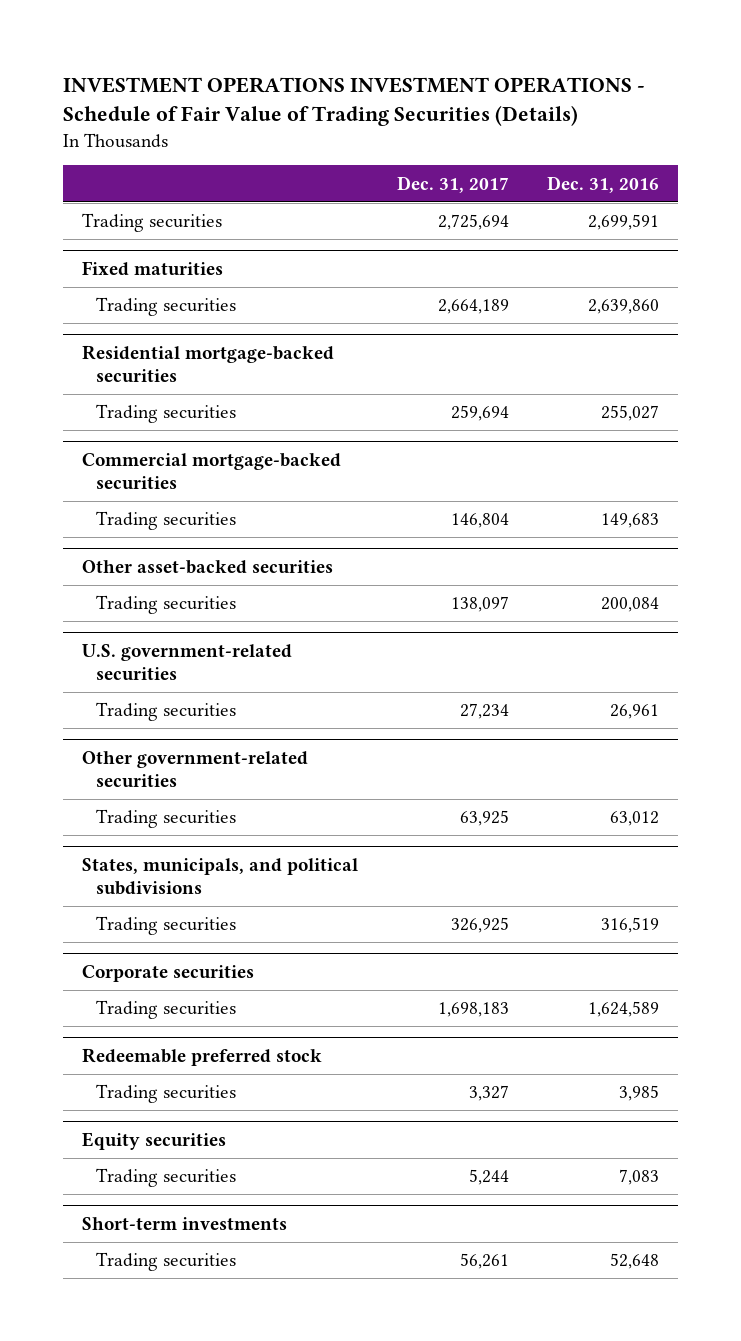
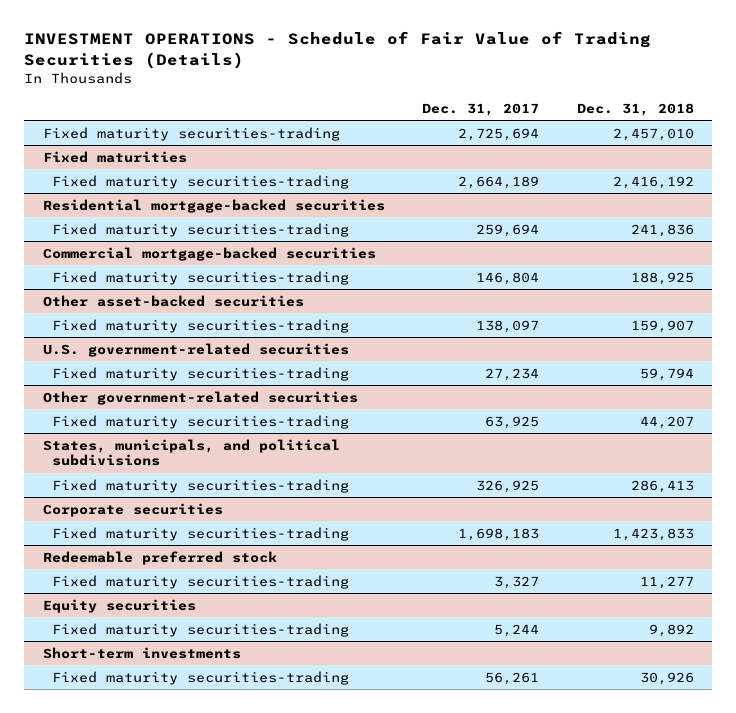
- INVESTMENT OPERATIONS INVESTMENT OPERATIONS - Schedule of Fair Value of Trading Securities (Details)
+ INVESTMENT OPERATIONS - Schedule of Fair Value of Trading Securities (Details)
- | Dec. 31, 2017 | Dec. 31, 2016
+ | Dec. 31, 2017 | Dec. 31, 2018
- Trading securities | 2,725,694 | 2,699,591
+ Fixed maturity securities-trading | 2,725,694 | 2,457,010
@ Fixed maturities
- Trading securities | 2,664,189 | 2,639,860
+ Fixed maturity securities-trading | 2,664,189 | 2,416,192
@ Residential mortgage-backed securities
- Trading securities | 259,694 | 255,027
+ Fixed maturity securities-trading | 259,694 | 241,836
@ Commercial mortgage-backed securities
- Trading securities | 146,804 | 149,683
+ Fixed maturity securities-trading | 146,804 | 188,925
@ Other asset-backed securities
- Trading securities | 138,097 | 200,084
+ Fixed maturity securities-trading | 138,097 | 159,907
@ U.S. government-related securities
- Trading securities | 27,234 | 26,961
+ Fixed maturity securities-trading | 27,234 | 59,794
@ Other government-related securities
- Trading securities | 63,925 | 63,012
+ Fixed maturity securities-trading | 63,925 | 44,207
@ States, municipals, and political subdivisions
- Trading securities | 326,925 | 316,519
+ Fixed maturity securities-trading | 326,925 | 286,413
@ Corporate securities
- Trading securities | 1,698,183 | 1,624,589
+ Fixed maturity securities-trading | 1,698,183 | 1,423,833
@ Redeemable preferred stock
- Trading securities | 3,327 | 3,985
+ Fixed maturity securities-trading | 3,327 | 11,277
@ Equity securities
- Trading securities | 5,244 | 7,083
+ Fixed maturity securities-trading | 5,244 | 9,892
@ Short-term investments
- Trading securities | 56,261 | 52,648
+ Fixed maturity securities-trading | 56,261 | 30,926

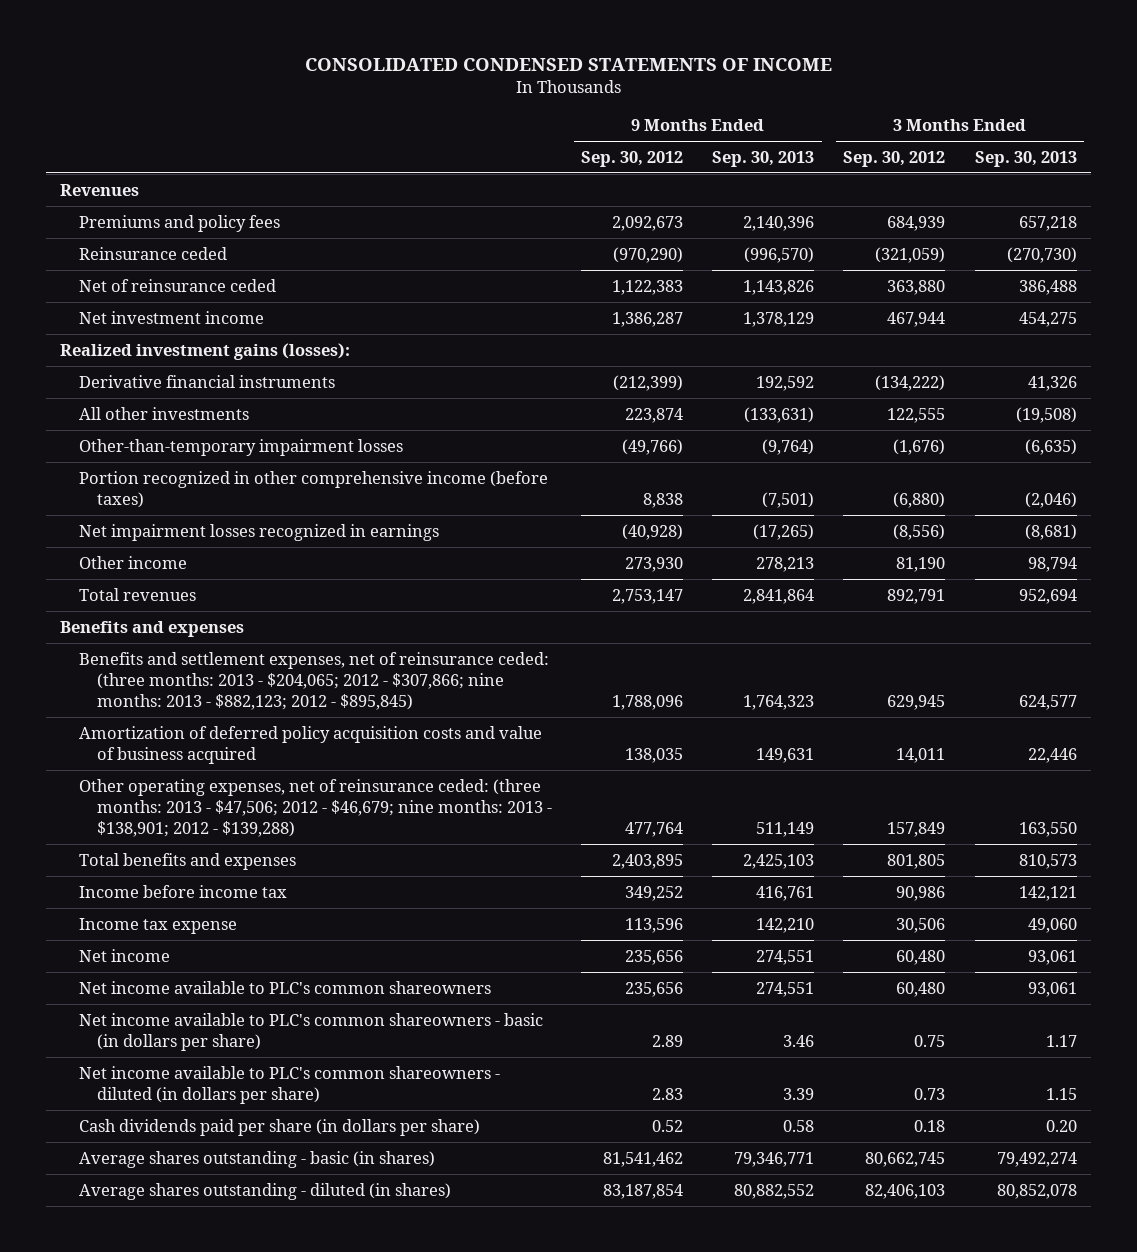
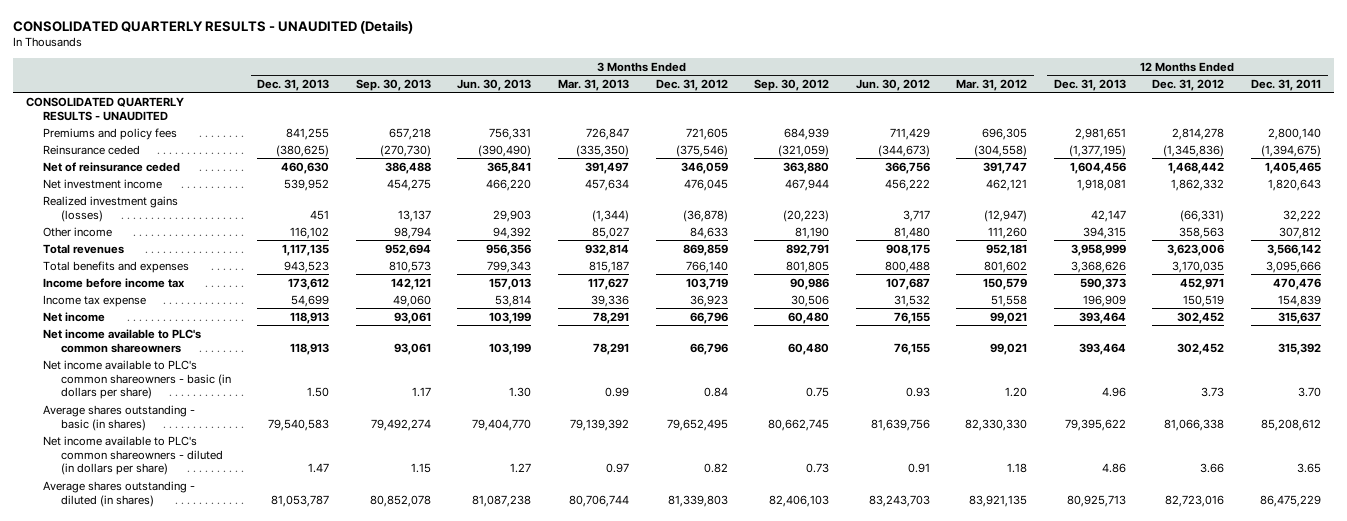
- CONSOLIDATED CONDENSED STATEMENTS OF INCOME
+ CONSOLIDATED QUARTERLY RESULTS - UNAUDITED (Details)
- | 9 Months Ended Sep. 30, 2012 | 9 Months Ended Sep. 30, 2013 | 3 Months Ended Sep. 30, 2012 | 3 Months Ended Sep. 30, 2013
+ | 3 Months Ended Dec. 31, 2013 | 3 Months Ended Sep. 30, 2013 | 3 Months Ended Jun. 30, 2013 | 3 Months Ended Mar. 31, 2013 | 3 Months Ended Dec. 31, 2012 | 3 Months Ended Sep. 30, 2012 | 3 Months Ended Jun. 30, 2012 | 3 Months Ended Mar. 31, 2012 | 12 Months Ended Dec. 31, 2013 | 12 Months Ended Dec. 31, 2012 | 12 Months Ended Dec. 31, 2011
- Revenues
+ CONSOLIDATED QUARTERLY RESULTS - UNAUDITED
- Realized investment gains (losses):
- Derivative financial instruments | (212,399) | 192,592 | (134,222) | 41,326
- All other investments | 223,874 | (133,631) | 122,555 | (19,508)
- Other-than-temporary impairment losses | (49,766) | (9,764) | (1,676) | (6,635)
- Portion recognized in other comprehensive income (before taxes) | 8,838 | (7,501) | (6,880) | (2,046)
- Net impairment losses recognized in earnings | (40,928) | (17,265) | (8,556) | (8,681)
+ Realized investment gains (losses) | 451 | 13,137 | 29,903 | (1,344) | (36,878) | (20,223) | 3,717 | (12,947) | 42,147 | (66,331) | 32,222
- Benefits and expenses
- Benefits and settlement expenses, net of reinsurance ceded: (three months: 2013 - $204,065; 2012 - $307,866; nine months: 2013 - $882,123; 2012 - $895,845) | 1,788,096 | 1,764,323 | 629,945 | 624,577
- Amortization of deferred policy acquisition costs and value of business acquired | 138,035 | 149,631 | 14,011 | 22,446
- Other operating expenses, net of reinsurance ceded: (three months: 2013 - $47,506; 2012 - $46,679; nine months: 2013 - $138,901; 2012 - $139,288) | 477,764 | 511,149 | 157,849 | 163,550
- Cash dividends paid per share (in dollars per share) | 0.52 | 0.58 | 0.18 | 0.20
moved down: Net income available to PLC's common shareowners - diluted (in dollars per share) | 1.47 | 1.15 | 1.27 | 0.97 | 0.82 | 0.73 | 0.91 | 1.18 | 4.86 | 3.66 | 3.65

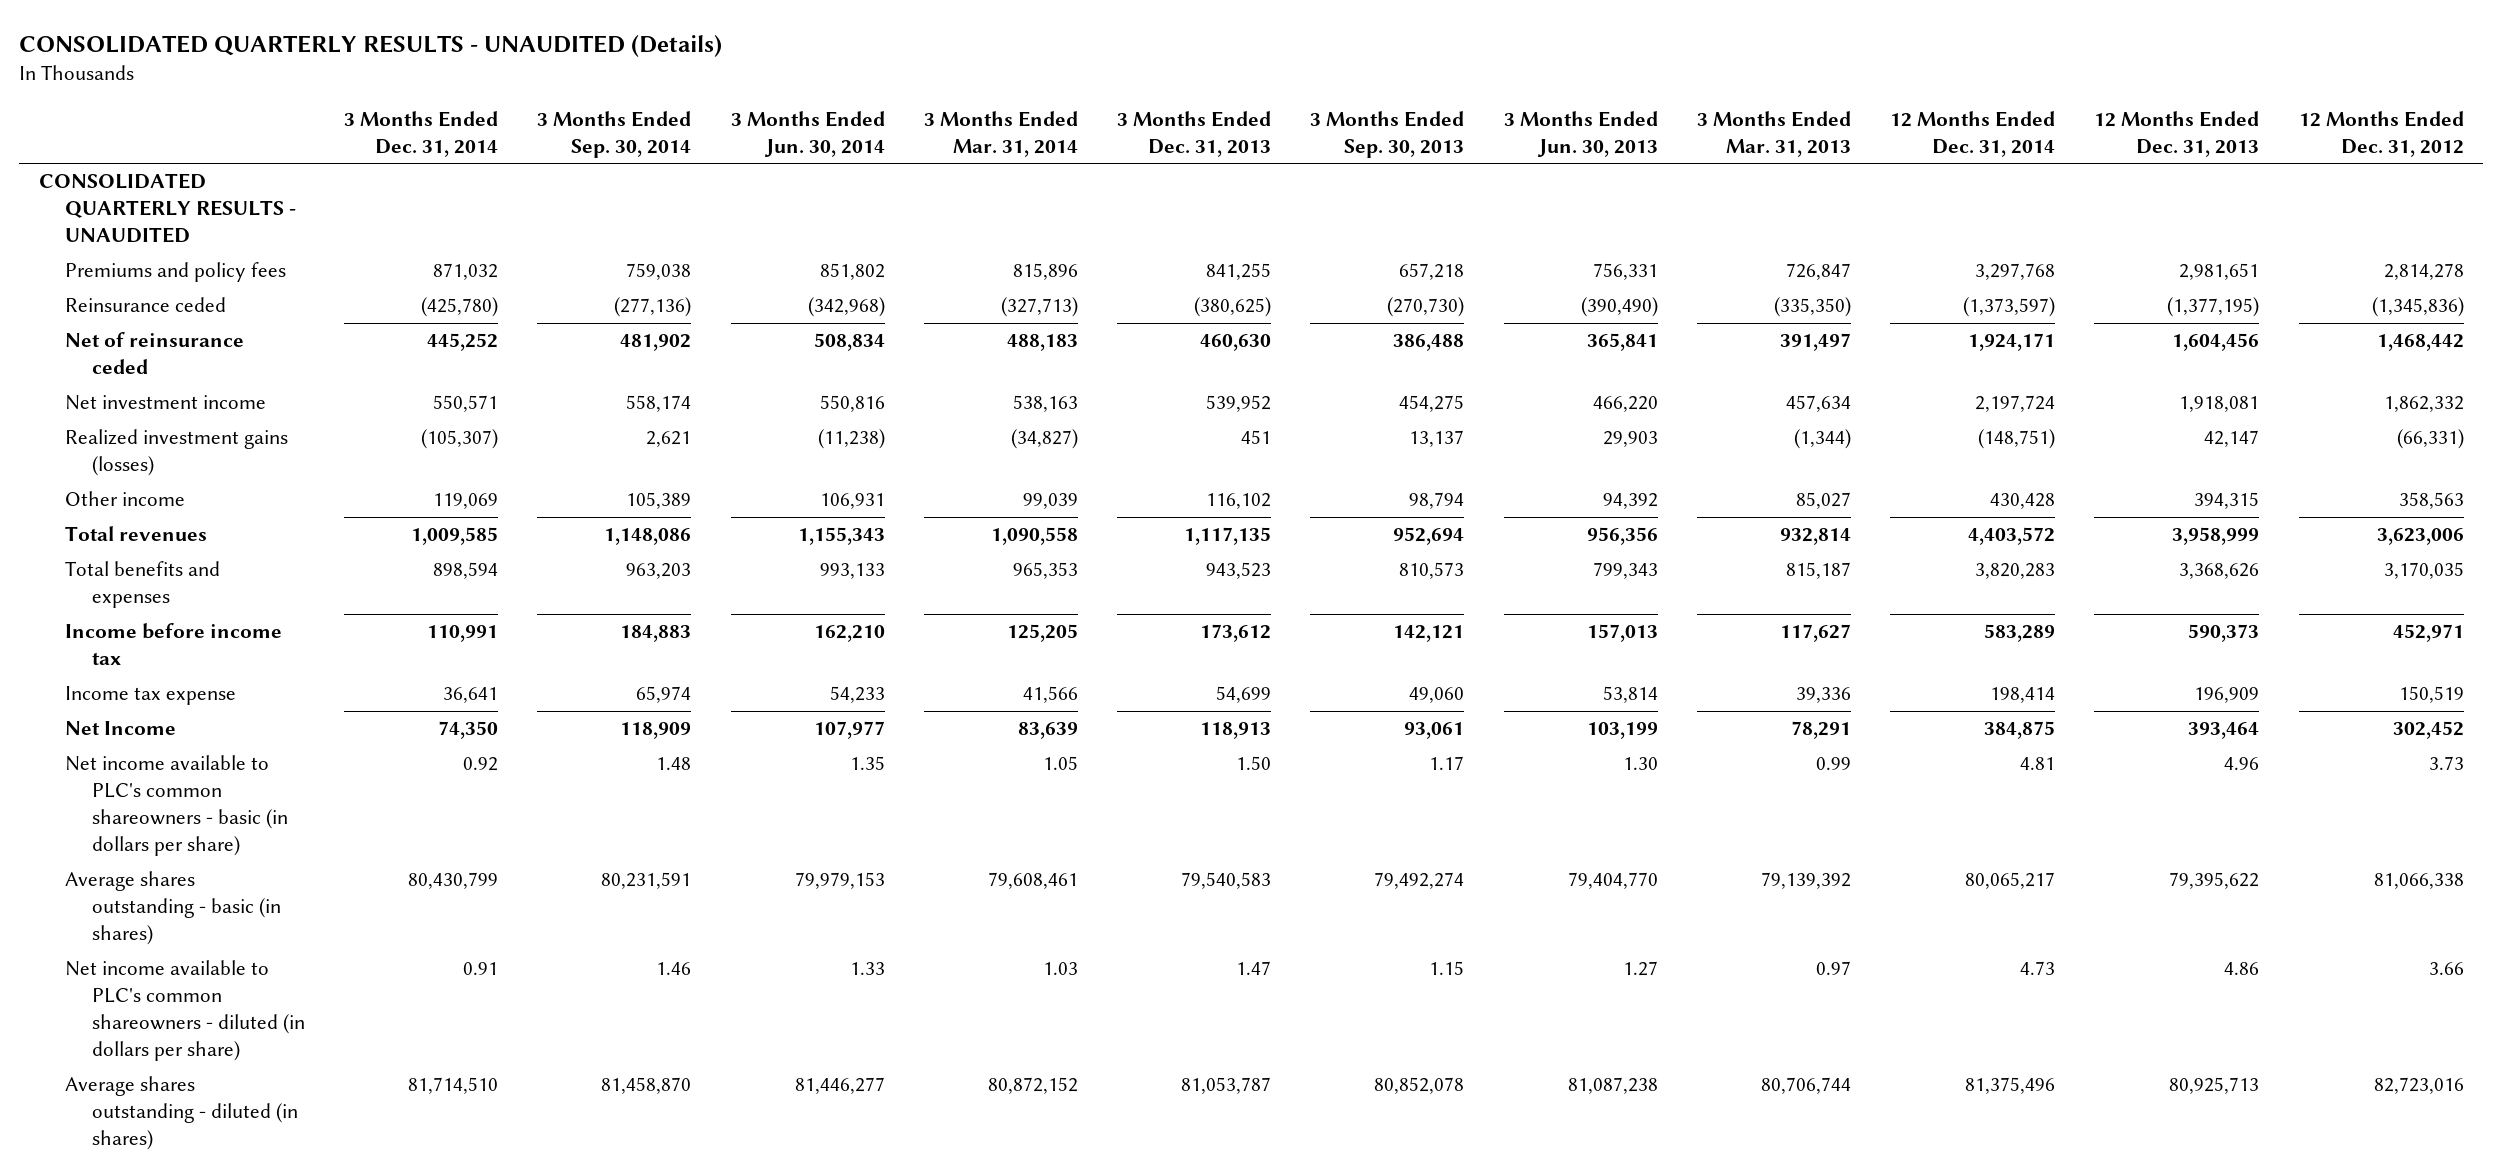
- | 3 Months Ended Dec. 31, 2013 | 3 Months Ended Sep. 30, 2013 | 3 Months Ended Jun. 30, 2013 | 3 Months Ended Mar. 31, 2013 | 3 Months Ended Dec. 31, 2012 | 3 Months Ended Sep. 30, 2012 | 3 Months Ended Jun. 30, 2012 | 3 Months Ended Mar. 31, 2012 | 12 Months Ended Dec. 31, 2013 | 12 Months Ended Dec. 31, 2012 | 12 Months Ended Dec. 31, 2011
+ | 3 Months Ended Dec. 31, 2014 | 3 Months Ended Sep. 30, 2014 | 3 Months Ended Jun. 30, 2014 | 3 Months Ended Mar. 31, 2014 | 3 Months Ended Dec. 31, 2013 | 3 Months Ended Sep. 30, 2013 | 3 Months Ended Jun. 30, 2013 | 3 Months Ended Mar. 31, 2013 | 12 Months Ended Dec. 31, 2014 | 12 Months Ended Dec. 31, 2013 | 12 Months Ended Dec. 31, 2012
- Net income | 118,913 | 93,061 | 103,199 | 78,291 | 66,796 | 60,480 | 76,155 | 99,021 | 393,464 | 302,452 | 315,637
- Net income available to PLC's common shareowners | 118,913 | 93,061 | 103,199 | 78,291 | 66,796 | 60,480 | 76,155 | 99,021 | 393,464 | 302,452 | 315,392
+ Net Income | 74,350 | 118,909 | 107,977 | 83,639 | 118,913 | 93,061 | 103,199 | 78,291 | 384,875 | 393,464 | 302,452

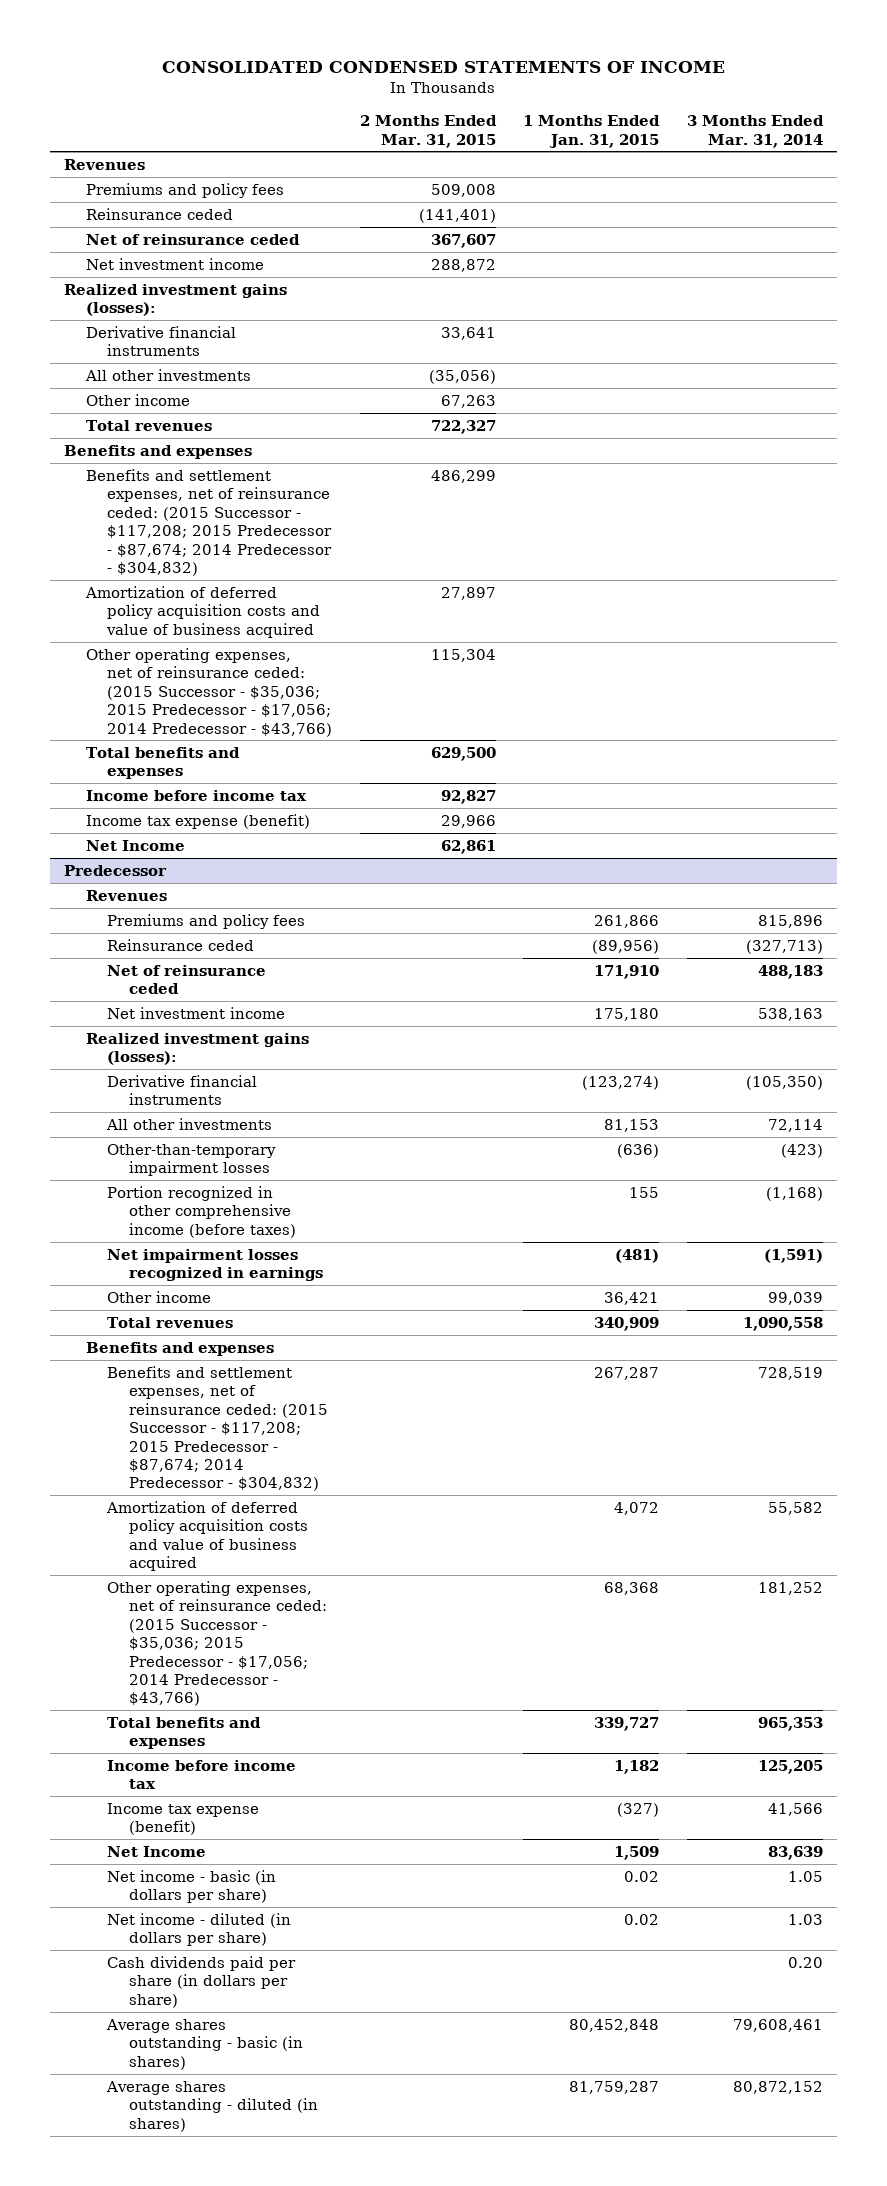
- CONSOLIDATED QUARTERLY RESULTS - UNAUDITED (Details)
+ CONSOLIDATED CONDENSED STATEMENTS OF INCOME
- | 3 Months Ended Dec. 31, 2014 | 3 Months Ended Sep. 30, 2014 | 3 Months Ended Jun. 30, 2014 | 3 Months Ended Mar. 31, 2014 | 3 Months Ended Dec. 31, 2013 | 3 Months Ended Sep. 30, 2013 | 3 Months Ended Jun. 30, 2013 | 3 Months Ended Mar. 31, 2013 | 12 Months Ended Dec. 31, 2014 | 12 Months Ended Dec. 31, 2013 | 12 Months Ended Dec. 31, 2012
+ | 2 Months Ended Mar. 31, 2015 | 1 Months Ended Jan. 31, 2015 | 3 Months Ended Mar. 31, 2014
- CONSOLIDATED QUARTERLY RESULTS - UNAUDITED
+ Revenues
+ Premiums and policy fees | 509,008 | |
+ Reinsurance ceded | (141,401) | |
+ Net of reinsurance ceded | 367,607 | |
+ Net investment income | 288,872 | |
+ Realized investment gains (losses):
+ Derivative financial instruments | 33,641 | |
+ All other investments | (35,056) | |
+ Other income | 67,263 | |
+ Total revenues | 722,327 | |
+ Benefits and expenses
+ Benefits and settlement expenses, net of reinsurance ceded: (2015 Successor - $117,208; 2015 Predecessor - $87,674; 2014 Predecessor - $304,832) | 486,299 | |
+ Amortization of deferred policy acquisition costs and value of business acquired | 27,897 | |
+ Other operating expenses, net of reinsurance ceded: (2015 Successor - $35,036; 2015 Predecessor - $17,056; 2014 Predecessor - $43,766) | 115,304 | |
+ Total benefits and expenses | 629,500 | |
+ Income before income tax | 92,827 | |
+ Income tax expense (benefit) | 29,966 | |
+ Net Income | 62,861 | |
+ Predecessor
+ Revenues
- Realized investment gains (losses) | (105,307) | 2,621 | (11,238) | (34,827) | 451 | 13,137 | 29,903 | (1,344) | (148,751) | 42,147 | (66,331)
+ Realized investment gains (losses):
+ Derivative financial instruments | | (123,274) | (105,350)
+ All other investments | | 81,153 | 72,114
+ Other-than-temporary impairment losses | | (636) | (423)
+ Portion recognized in other comprehensive income (before taxes) | | 155 | (1,168)
+ Net impairment losses recognized in earnings | | (481) | (1,591)
+ Benefits and expenses
+ Benefits and settlement expenses, net of reinsurance ceded: (2015 Successor - $117,208; 2015 Predecessor - $87,674; 2014 Predecessor - $304,832) | | 267,287 | 728,519
+ Amortization of deferred policy acquisition costs and value of business acquired | | 4,072 | 55,582
+ Other operating expenses, net of reinsurance ceded: (2015 Successor - $35,036; 2015 Predecessor - $17,056; 2014 Predecessor - $43,766) | | 68,368 | 181,252
- Income tax expense | 36,641 | 65,974 | 54,233 | 41,566 | 54,699 | 49,060 | 53,814 | 39,336 | 198,414 | 196,909 | 150,519
+ Income tax expense (benefit) | | (327) | 41,566
- Net income available to PLC's common shareowners - basic (in dollars per share) | 0.92 | 1.48 | 1.35 | 1.05 | 1.50 | 1.17 | 1.30 | 0.99 | 4.81 | 4.96 | 3.73
+ Net income - basic (in dollars per share) | | 0.02 | 1.05
+ Net income - diluted (in dollars per share) | | 0.02 | 1.03
+ Cash dividends paid per share (in dollars per share) | | | 0.20
- Net income available to PLC's common shareowners - diluted (in dollars per share) | 0.91 | 1.46 | 1.33 | 1.03 | 1.47 | 1.15 | 1.27 | 0.97 | 4.73 | 4.86 | 3.66

